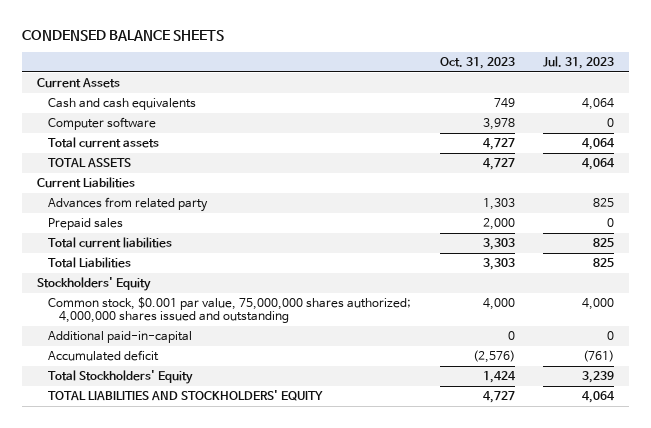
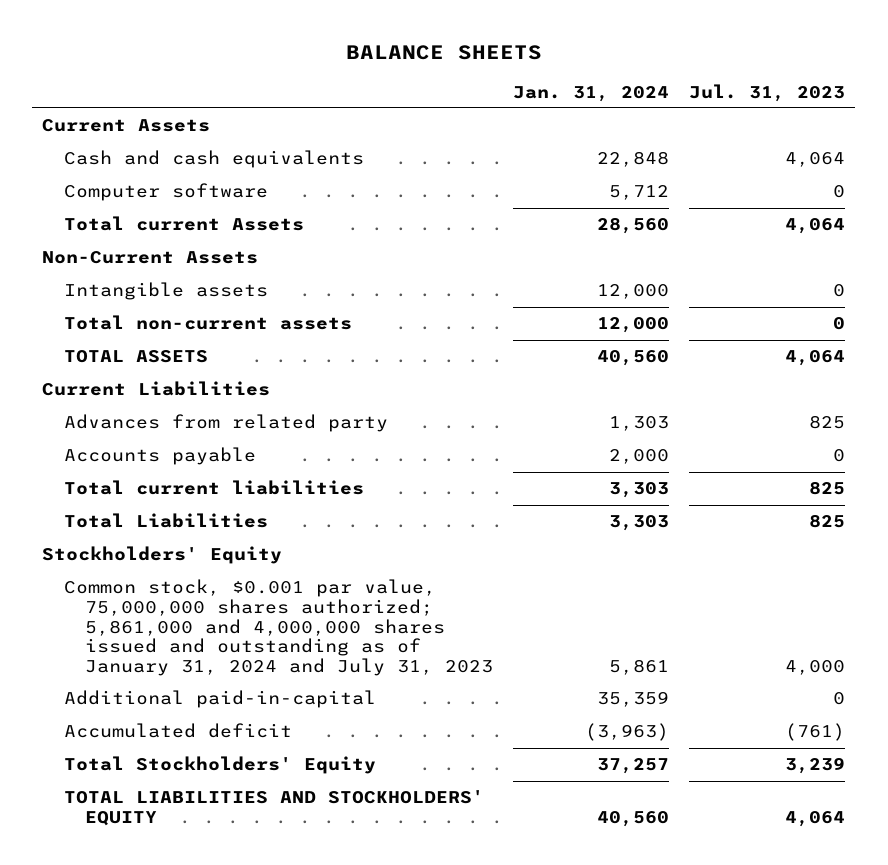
- CONDENSED BALANCE SHEETS
+ BALANCE SHEETS
- | Oct. 31, 2023 | Jul. 31, 2023
+ | Jan. 31, 2024 | Jul. 31, 2023
- Total current assets | 4,727 | 4,064
+ Total current Assets | 28,560 | 4,064
+ Non-Current Assets
+ Intangible assets | 12,000 | 0
+ Total non-current assets | 12,000 | 0
- Prepaid sales | 2,000 | 0
+ Accounts payable | 2,000 | 0
- Common stock, $0.001 par value, 75,000,000 shares authorized; 4,000,000 shares issued and outstanding | 4,000 | 4,000
+ Common stock, $0.001 par value, 75,000,000 shares authorized; 5,861,000 and 4,000,000 shares issued and outstanding as of January 31, 2024 and July 31, 2023 | 5,861 | 4,000

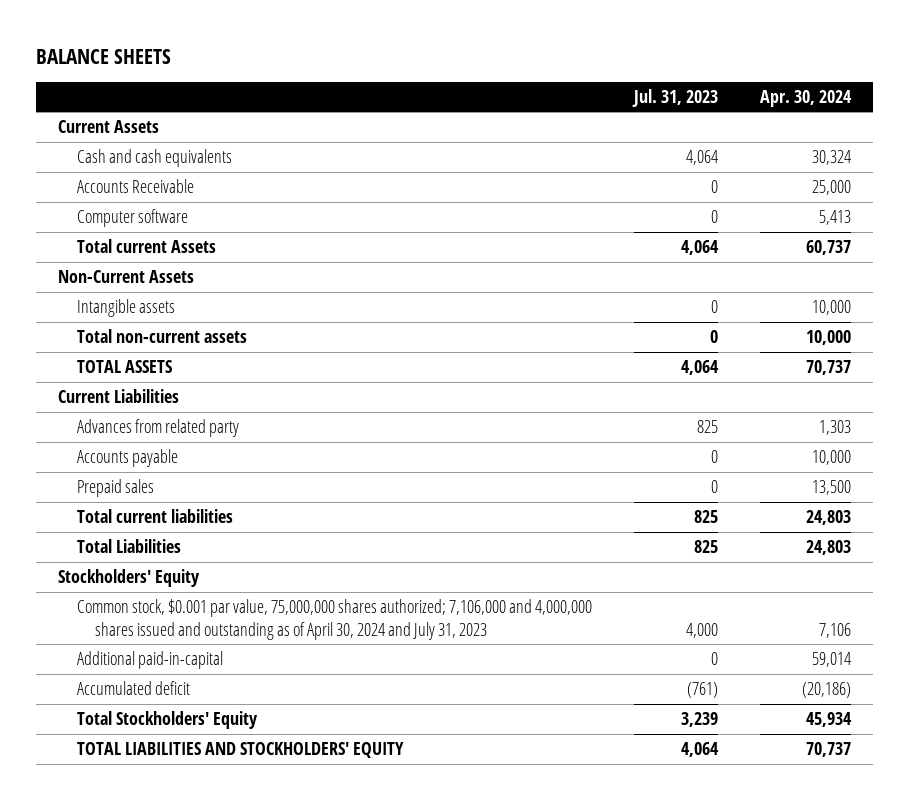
- | Jan. 31, 2024 | Jul. 31, 2023
+ | Jul. 31, 2023 | Apr. 30, 2024
+ Accounts Receivable | 0 | 25,000
+ Prepaid sales | 0 | 13,500
- Common stock, $0.001 par value, 75,000,000 shares authorized; 5,861,000 and 4,000,000 shares issued and outstanding as of January 31, 2024 and July 31, 2023 | 5,861 | 4,000
+ Common stock, $0.001 par value, 75,000,000 shares authorized; 7,106,000 and 4,000,000 shares issued and outstanding as of April 30, 2024 and July 31, 2023 | 4,000 | 7,106

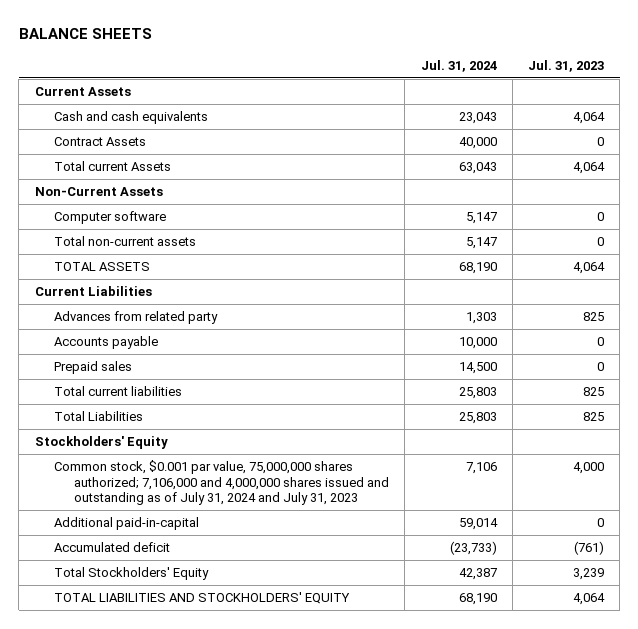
- | Jul. 31, 2023 | Apr. 30, 2024
+ | Jul. 31, 2024 | Jul. 31, 2023
- Accounts Receivable | 0 | 25,000
+ Contract Assets | 40,000 | 0
- Intangible assets | 0 | 10,000
moved down: Computer software | 5,147 | 0
- Common stock, $0.001 par value, 75,000,000 shares authorized; 7,106,000 and 4,000,000 shares issued and outstanding as of April 30, 2024 and July 31, 2023 | 4,000 | 7,106
+ Common stock, $0.001 par value, 75,000,000 shares authorized; 7,106,000 and 4,000,000 shares issued and outstanding as of July 31, 2024 and July 31, 2023 | 7,106 | 4,000

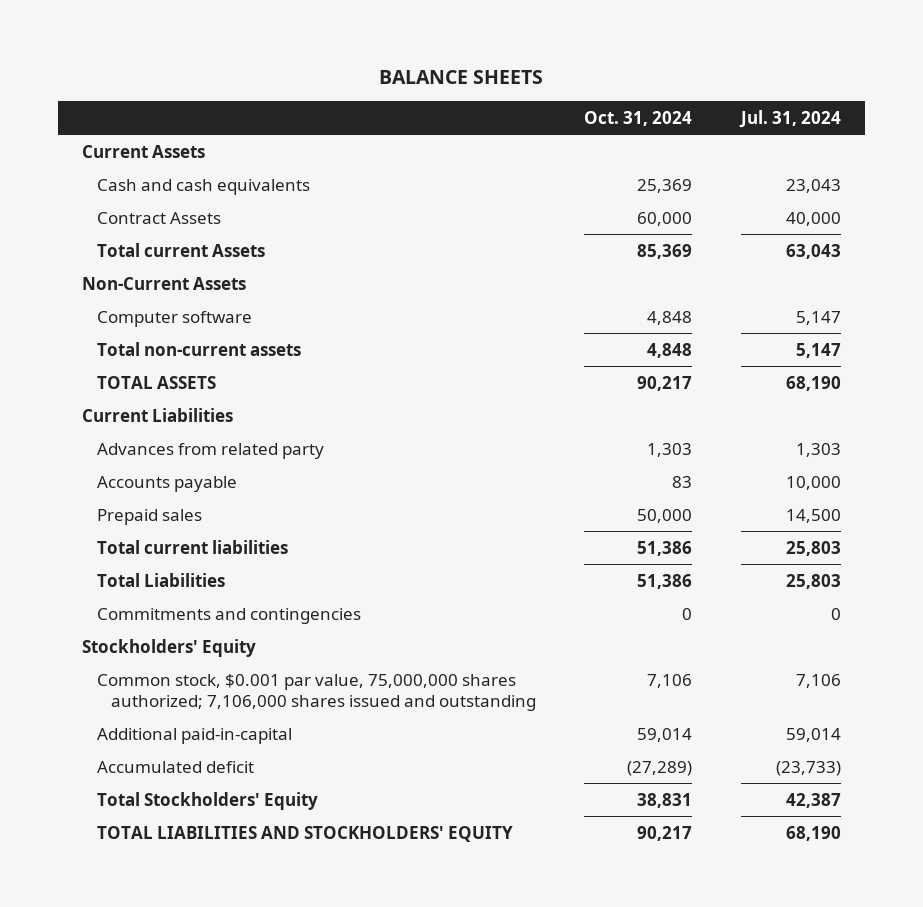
- | Jul. 31, 2024 | Jul. 31, 2023
+ | Oct. 31, 2024 | Jul. 31, 2024
+ Commitments and contingencies | 0 | 0
- Common stock, $0.001 par value, 75,000,000 shares authorized; 7,106,000 and 4,000,000 shares issued and outstanding as of July 31, 2024 and July 31, 2023 | 7,106 | 4,000
+ Common stock, $0.001 par value, 75,000,000 shares authorized; 7,106,000 shares issued and outstanding | 7,106 | 7,106

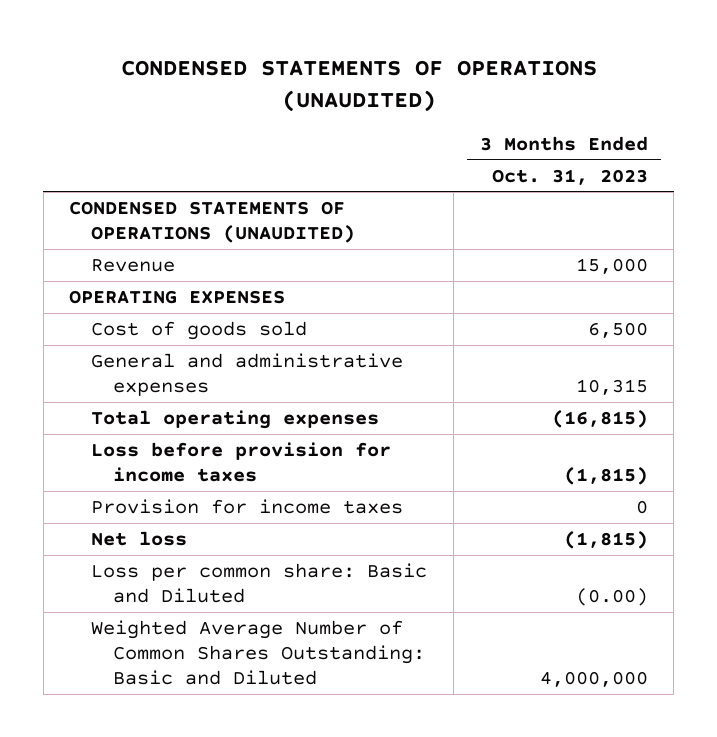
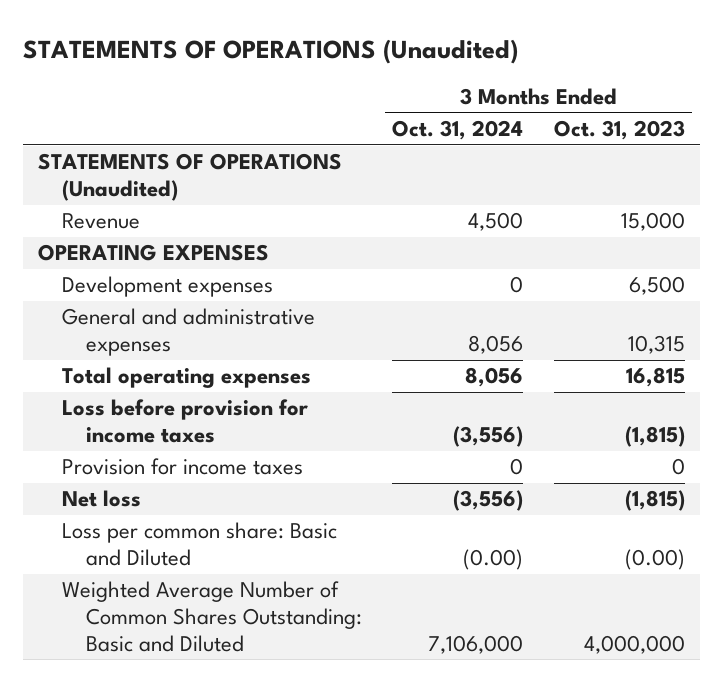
- CONDENSED STATEMENTS OF OPERATIONS (UNAUDITED)
+ STATEMENTS OF OPERATIONS (Unaudited)
- | 3 Months Ended Oct. 31, 2023
+ | 3 Months Ended Oct. 31, 2024 | 3 Months Ended Oct. 31, 2023
- CONDENSED STATEMENTS OF OPERATIONS (UNAUDITED)
+ STATEMENTS OF OPERATIONS (Unaudited)
- Cost of goods sold | 6,500
+ Development expenses | 0 | 6,500
- Total operating expenses | (16,815)
+ Total operating expenses | 8,056 | 16,815

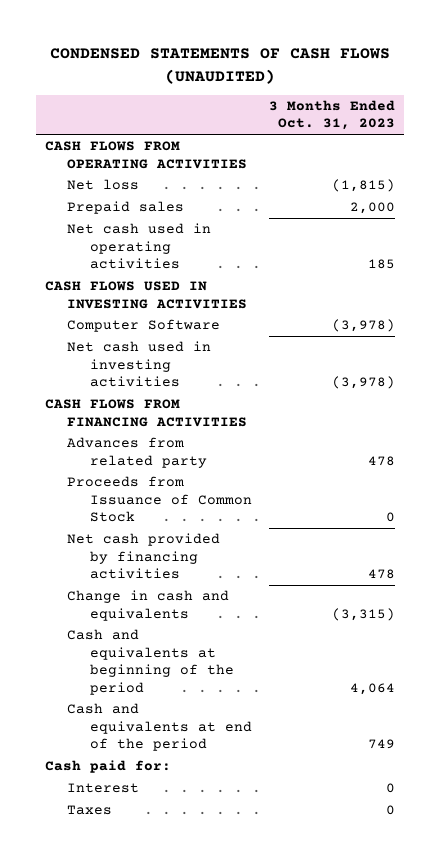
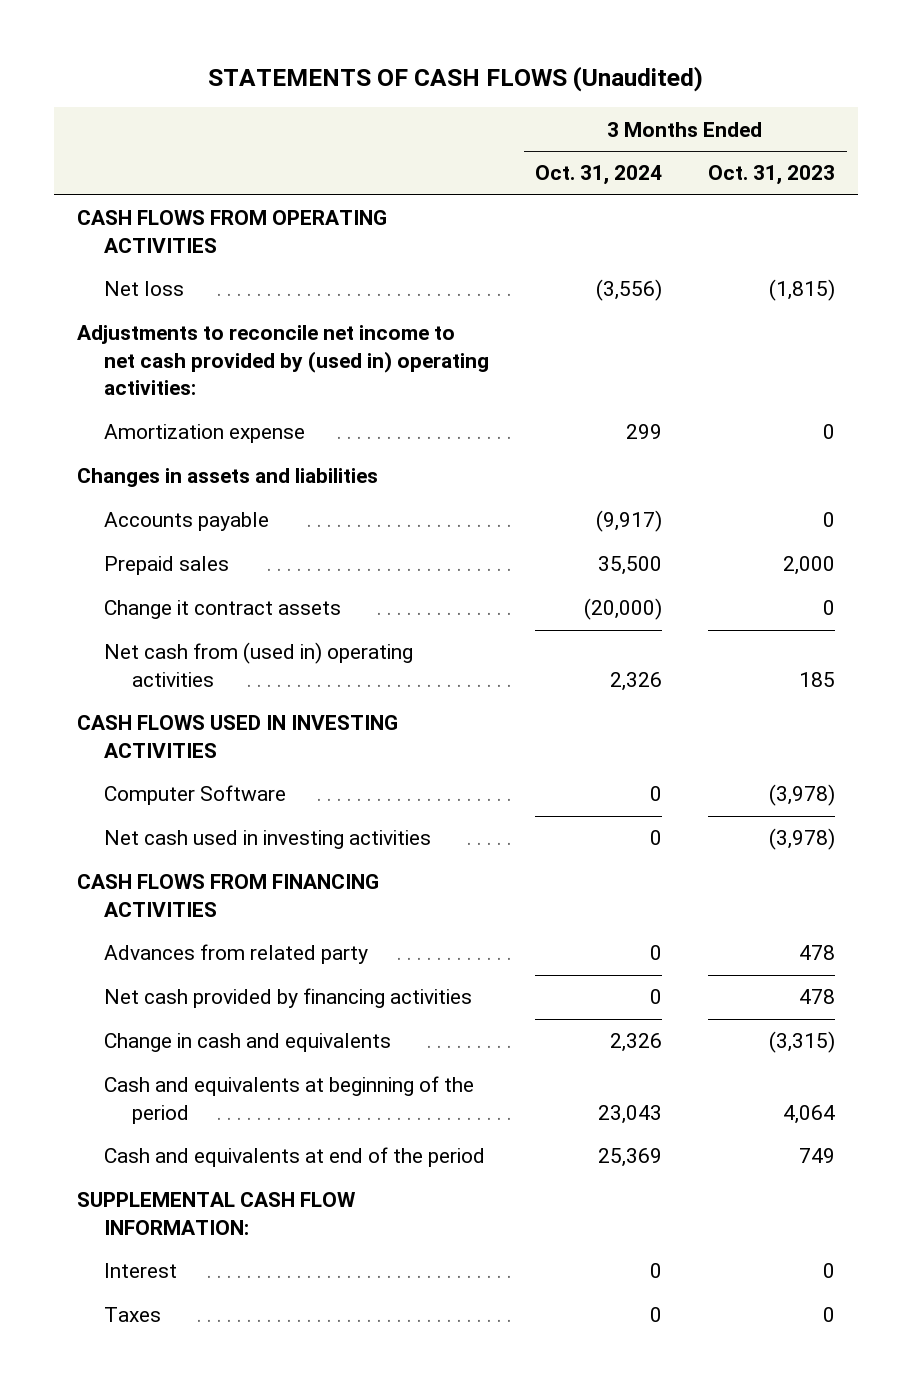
- CONDENSED STATEMENTS OF CASH FLOWS (UNAUDITED)
+ STATEMENTS OF CASH FLOWS (Unaudited)
- | 3 Months Ended Oct. 31, 2023
+ | 3 Months Ended Oct. 31, 2024 | 3 Months Ended Oct. 31, 2023
+ Adjustments to reconcile net income to net cash provided by (used in) operating activities:
+ Amortization expense | 299 | 0
+ Changes in assets and liabilities
+ Accounts payable | (9,917) | 0
- Net cash used in operating activities | 185
+ Change it contract assets | (20,000) | 0
+ Net cash from (used in) operating activities | 2,326 | 185
- Proceeds from Issuance of Common Stock | 0
- Cash paid for:
+ SUPPLEMENTAL CASH FLOW INFORMATION:

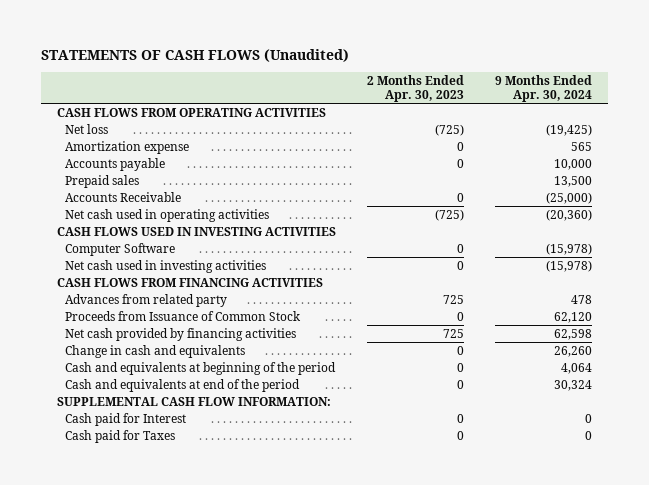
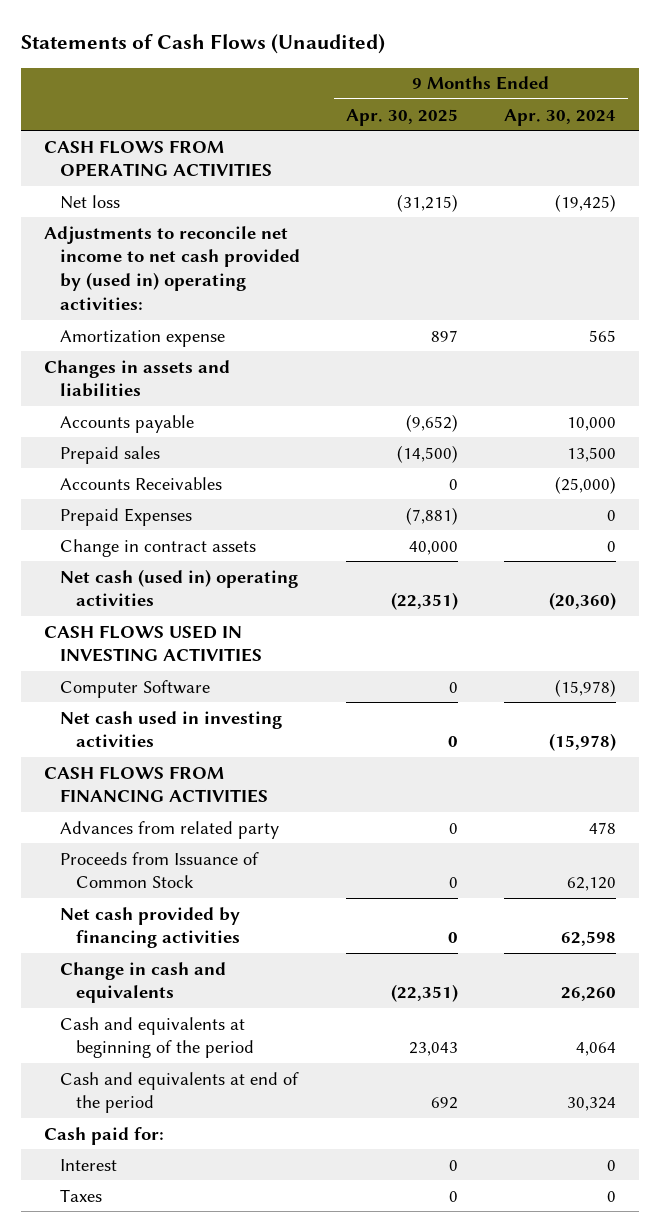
- STATEMENTS OF CASH FLOWS (Unaudited)
+ Statements of Cash Flows (Unaudited)
- | 2 Months Ended Apr. 30, 2023 | 9 Months Ended Apr. 30, 2024
+ | 9 Months Ended Apr. 30, 2025 | 9 Months Ended Apr. 30, 2024
+ Adjustments to reconcile net income to net cash provided by (used in) operating activities:
+ Changes in assets and liabilities
- Accounts Receivable | 0 | (25,000)
- Net cash used in operating activities | (725) | (20,360)
+ Accounts Receivables | 0 | (25,000)
+ Prepaid Expenses | (7,881) | 0
+ Change in contract assets | 40,000 | 0
+ Net cash (used in) operating activities | (22,351) | (20,360)
- SUPPLEMENTAL CASH FLOW INFORMATION:
- Cash paid for Interest | 0 | 0
- Cash paid for Taxes | 0 | 0
+ Cash paid for:
+ Interest | 0 | 0
+ Taxes | 0 | 0

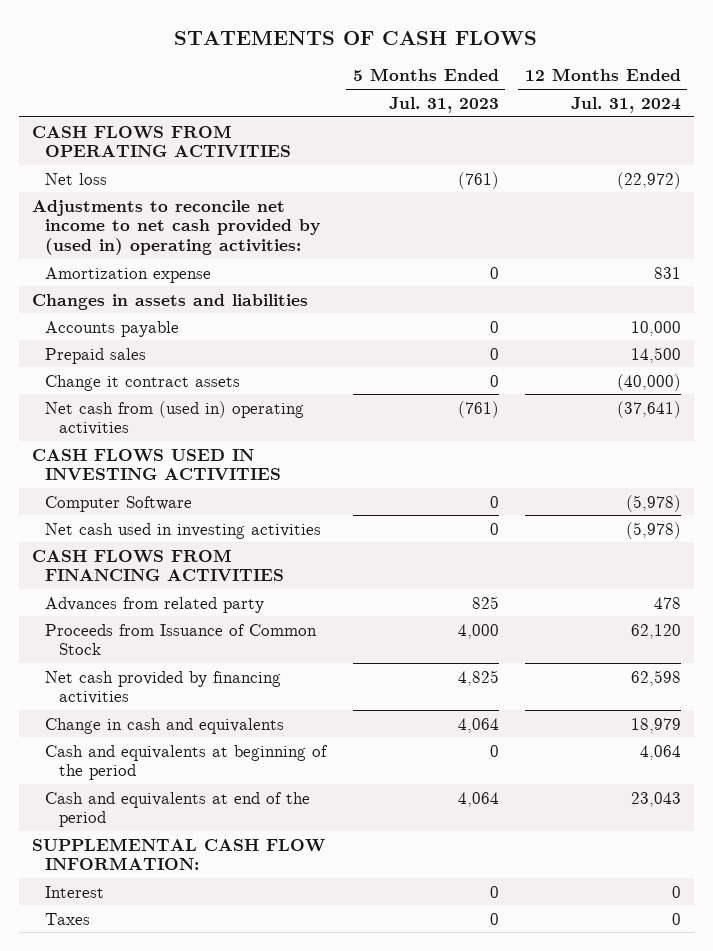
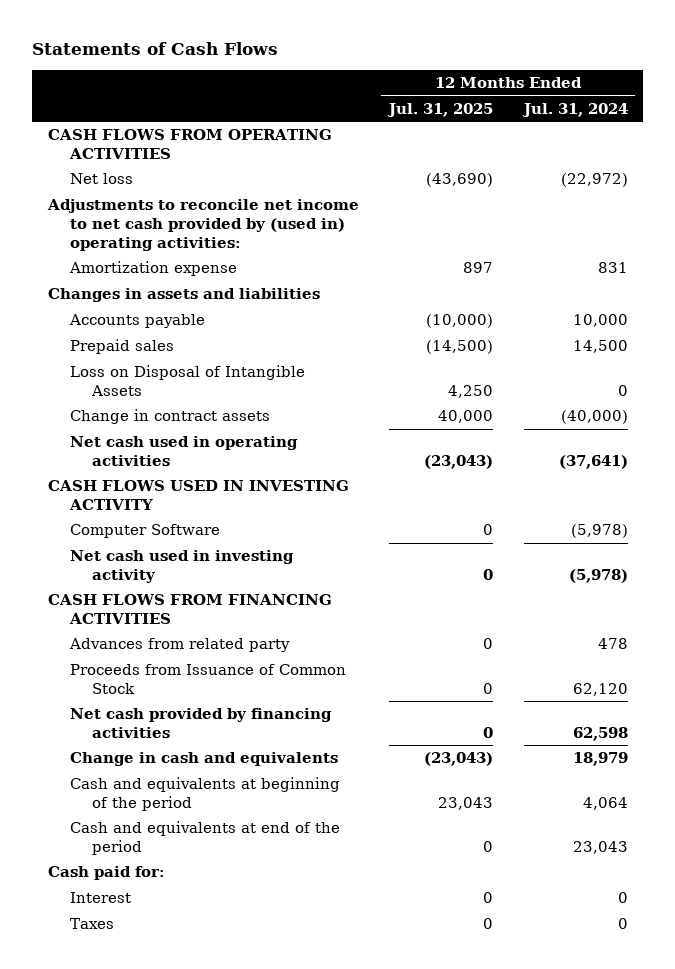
- STATEMENTS OF CASH FLOWS
+ Statements of Cash Flows
- | 5 Months Ended Jul. 31, 2023 | 12 Months Ended Jul. 31, 2024
+ | 12 Months Ended Jul. 31, 2025 | 12 Months Ended Jul. 31, 2024
- Change it contract assets | 0 | (40,000)
- Net cash from (used in) operating activities | (761) | (37,641)
- CASH FLOWS USED IN INVESTING ACTIVITIES
+ Loss on Disposal of Intangible Assets | 4,250 | 0
+ Change in contract assets | 40,000 | (40,000)
+ Net cash used in operating activities | (23,043) | (37,641)
+ CASH FLOWS USED IN INVESTING ACTIVITY
- Net cash used in investing activities | 0 | (5,978)
+ Net cash used in investing activity | 0 | (5,978)
- SUPPLEMENTAL CASH FLOW INFORMATION:
+ Cash paid for:

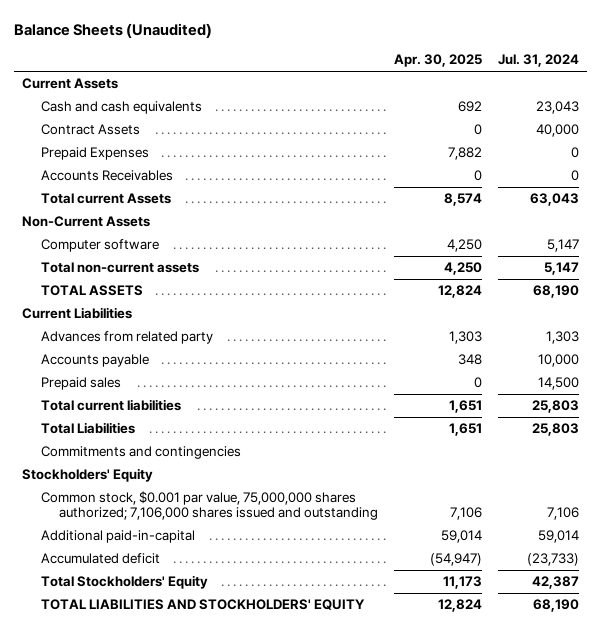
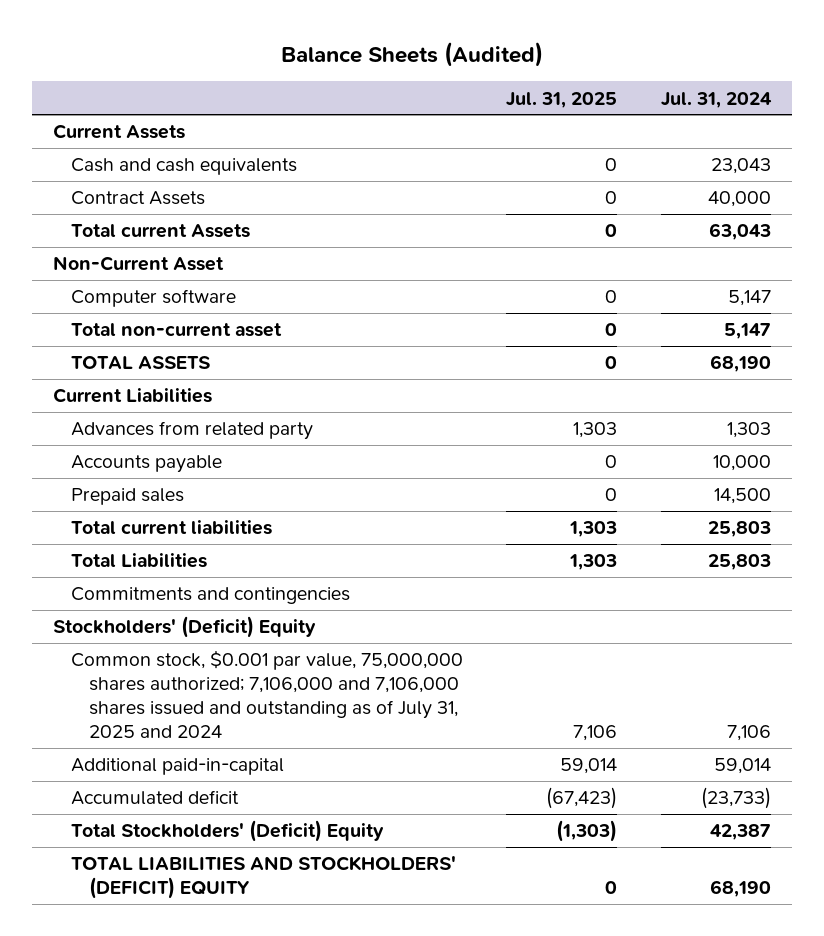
- Balance Sheets (Unaudited)
+ Balance Sheets (Audited)
- | Apr. 30, 2025 | Jul. 31, 2024
+ | Jul. 31, 2025 | Jul. 31, 2024
- Prepaid Expenses | 7,882 | 0
- Accounts Receivables | 0 | 0
- Non-Current Assets
+ Non-Current Asset
- Total non-current assets | 4,250 | 5,147
+ Total non-current asset | 0 | 5,147
- Stockholders' Equity
- Common stock, $0.001 par value, 75,000,000 shares authorized; 7,106,000 shares issued and outstanding | 7,106 | 7,106
+ Stockholders' (Deficit) Equity
+ Common stock, $0.001 par value, 75,000,000 shares authorized; 7,106,000 and 7,106,000 shares issued and outstanding as of July 31, 2025 and 2024 | 7,106 | 7,106
- Total Stockholders' Equity | 11,173 | 42,387
- TOTAL LIABILITIES AND STOCKHOLDERS' EQUITY | 12,824 | 68,190
+ Total Stockholders' (Deficit) Equity | (1,303) | 42,387
+ TOTAL LIABILITIES AND STOCKHOLDERS' (DEFICIT) EQUITY | 0 | 68,190

